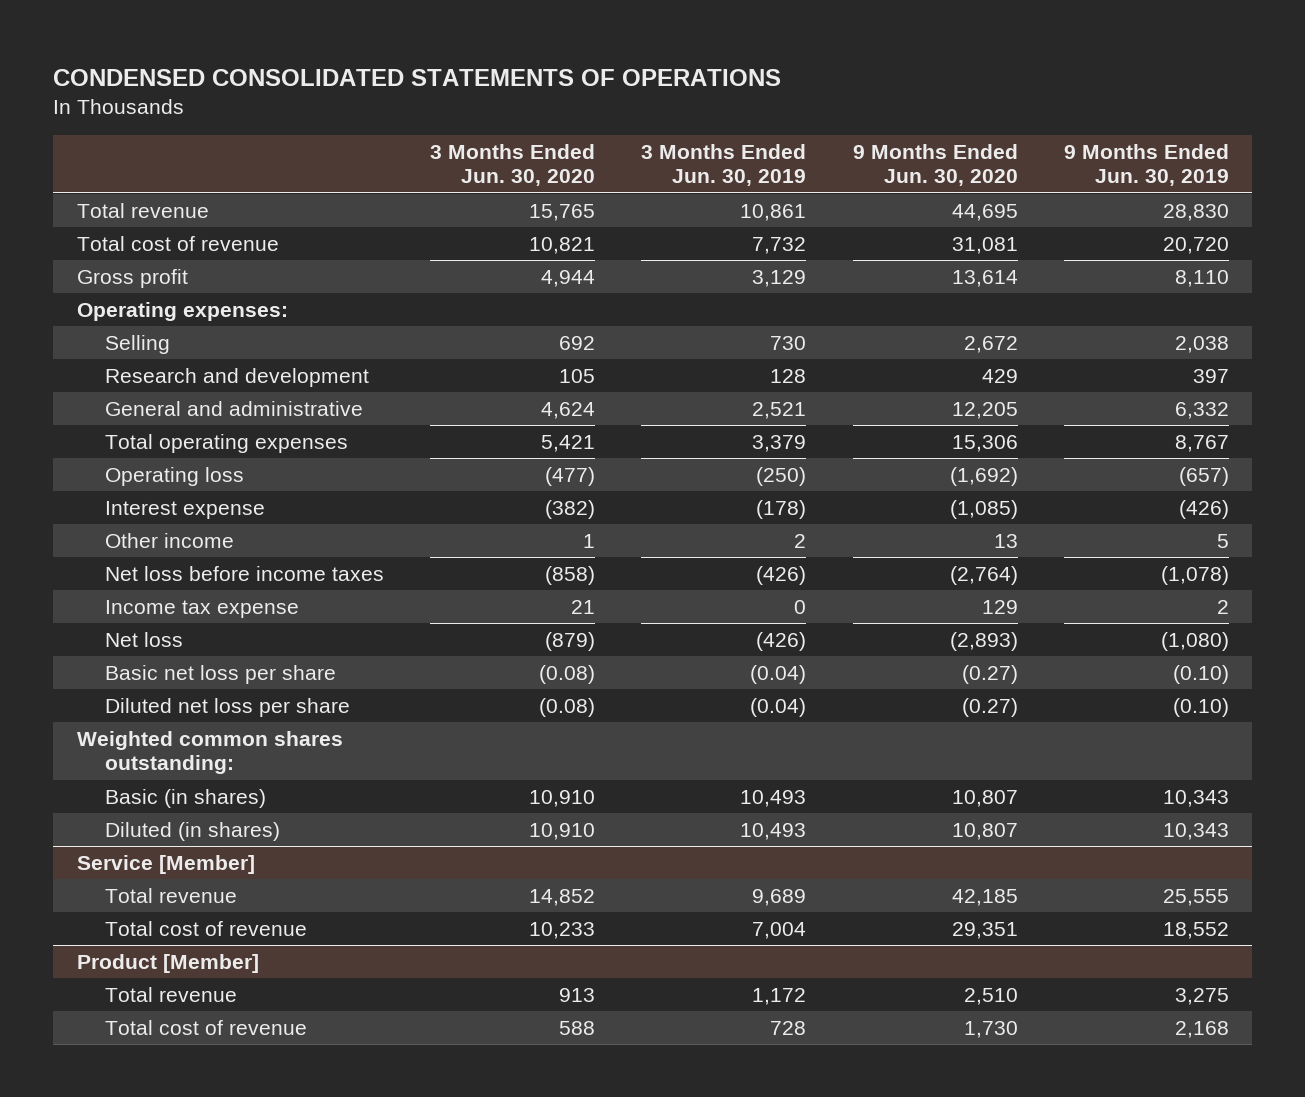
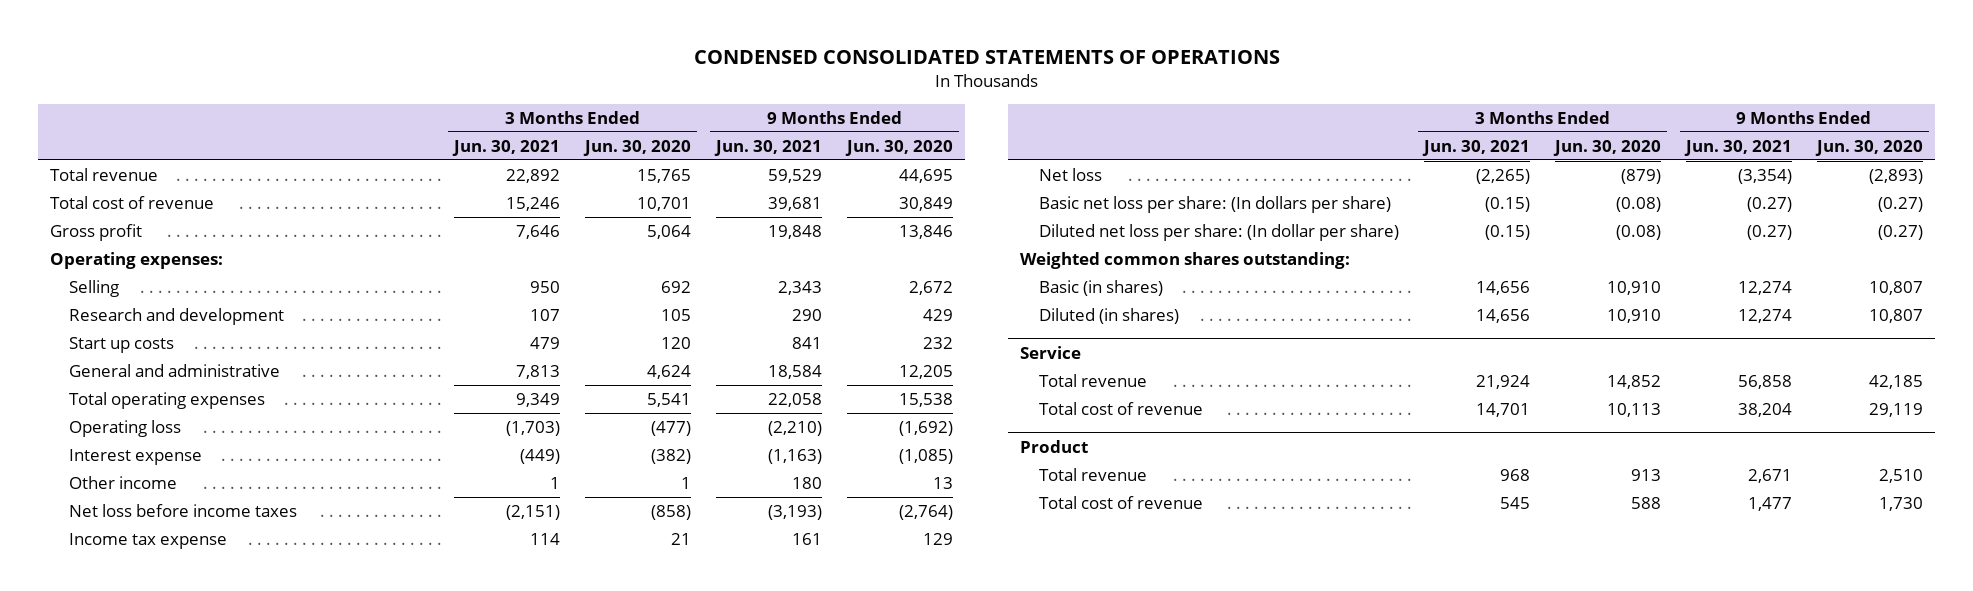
- | 3 Months Ended Jun. 30, 2020 | 3 Months Ended Jun. 30, 2019 | 9 Months Ended Jun. 30, 2020 | 9 Months Ended Jun. 30, 2019
+ | 3 Months Ended Jun. 30, 2021 | 3 Months Ended Jun. 30, 2020 | 9 Months Ended Jun. 30, 2021 | 9 Months Ended Jun. 30, 2020
- Total cost of revenue | 10,821 | 7,732 | 31,081 | 20,720
- Gross profit | 4,944 | 3,129 | 13,614 | 8,110
+ Total cost of revenue | 15,246 | 10,701 | 39,681 | 30,849
+ Gross profit | 7,646 | 5,064 | 19,848 | 13,846
+ Start up costs | 479 | 120 | 841 | 232
- Total operating expenses | 5,421 | 3,379 | 15,306 | 8,767
+ Total operating expenses | 9,349 | 5,541 | 22,058 | 15,538
- Basic net loss per share | (0.08) | (0.04) | (0.27) | (0.10)
- Diluted net loss per share | (0.08) | (0.04) | (0.27) | (0.10)
+ Basic net loss per share: (In dollars per share) | (0.15) | (0.08) | (0.27) | (0.27)
+ Diluted net loss per share: (In dollar per share) | (0.15) | (0.08) | (0.27) | (0.27)
- Service [Member]
+ Service
- Total cost of revenue | 10,233 | 7,004 | 29,351 | 18,552
- Product [Member]
+ Total cost of revenue | 14,701 | 10,113 | 38,204 | 29,119
+ Product

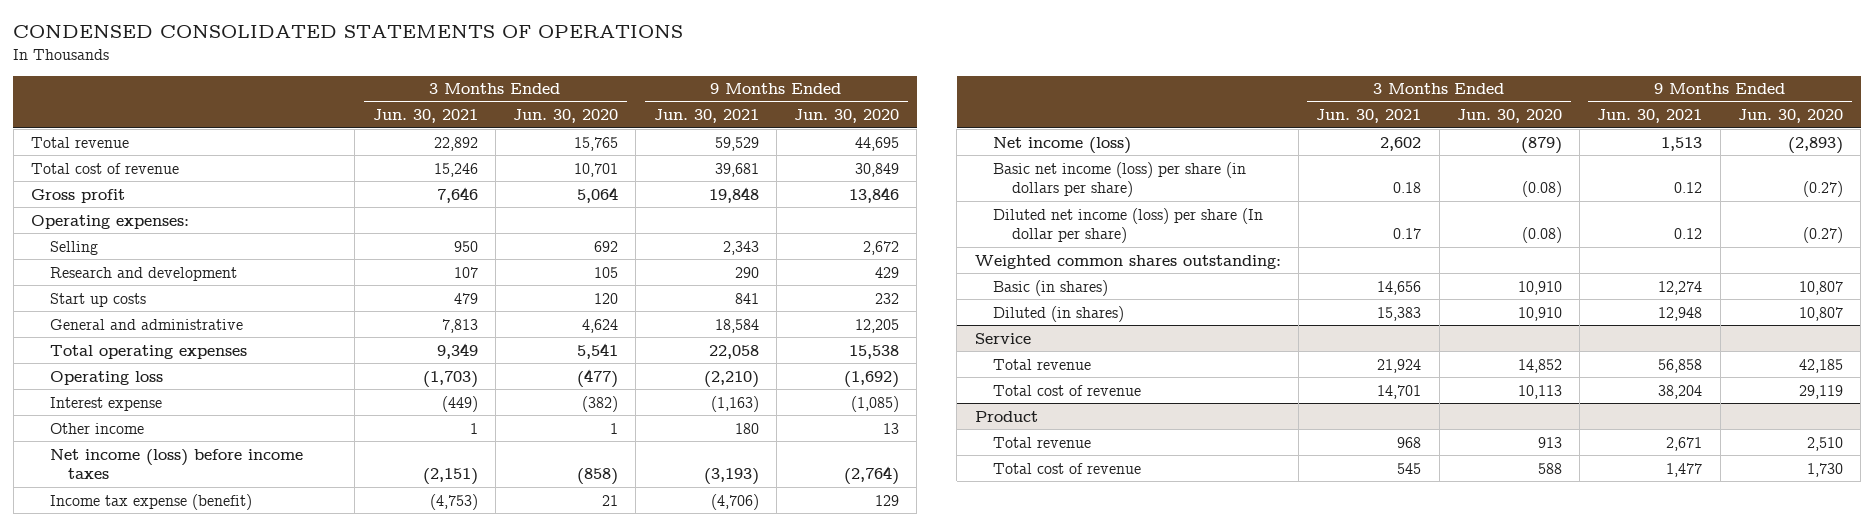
- Net loss before income taxes | (2,151) | (858) | (3,193) | (2,764)
- Income tax expense | 114 | 21 | 161 | 129
- Net loss | (2,265) | (879) | (3,354) | (2,893)
- Basic net loss per share: (In dollars per share) | (0.15) | (0.08) | (0.27) | (0.27)
- Diluted net loss per share: (In dollar per share) | (0.15) | (0.08) | (0.27) | (0.27)
+ Net income (loss) before income taxes | (2,151) | (858) | (3,193) | (2,764)
+ Income tax expense (benefit) | (4,753) | 21 | (4,706) | 129
+ Net income (loss) | 2,602 | (879) | 1,513 | (2,893)
+ Basic net income (loss) per share (in dollars per share) | 0.18 | (0.08) | 0.12 | (0.27)
+ Diluted net income (loss) per share (In dollar per share) | 0.17 | (0.08) | 0.12 | (0.27)
- Diluted (in shares) | 14,656 | 10,910 | 12,274 | 10,807
+ Diluted (in shares) | 15,383 | 10,910 | 12,948 | 10,807

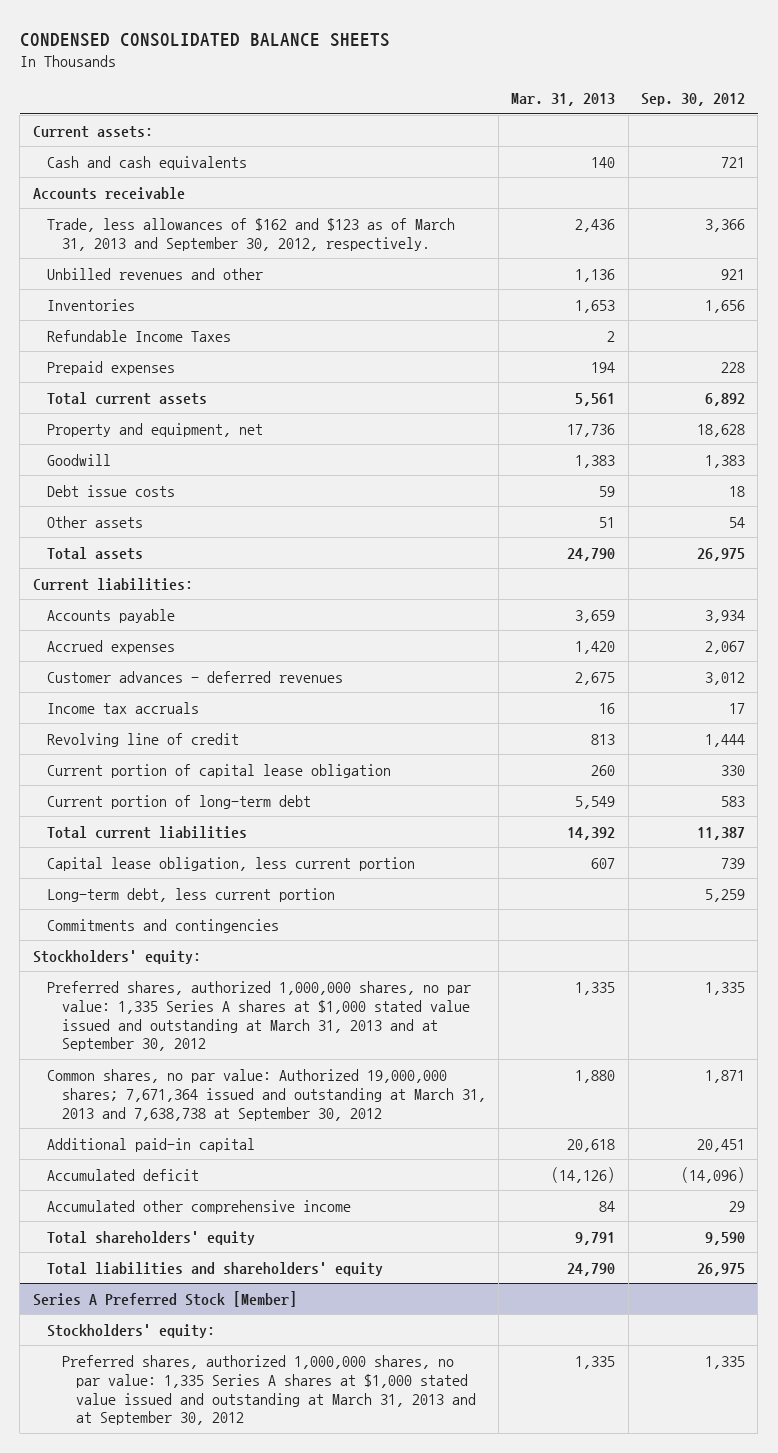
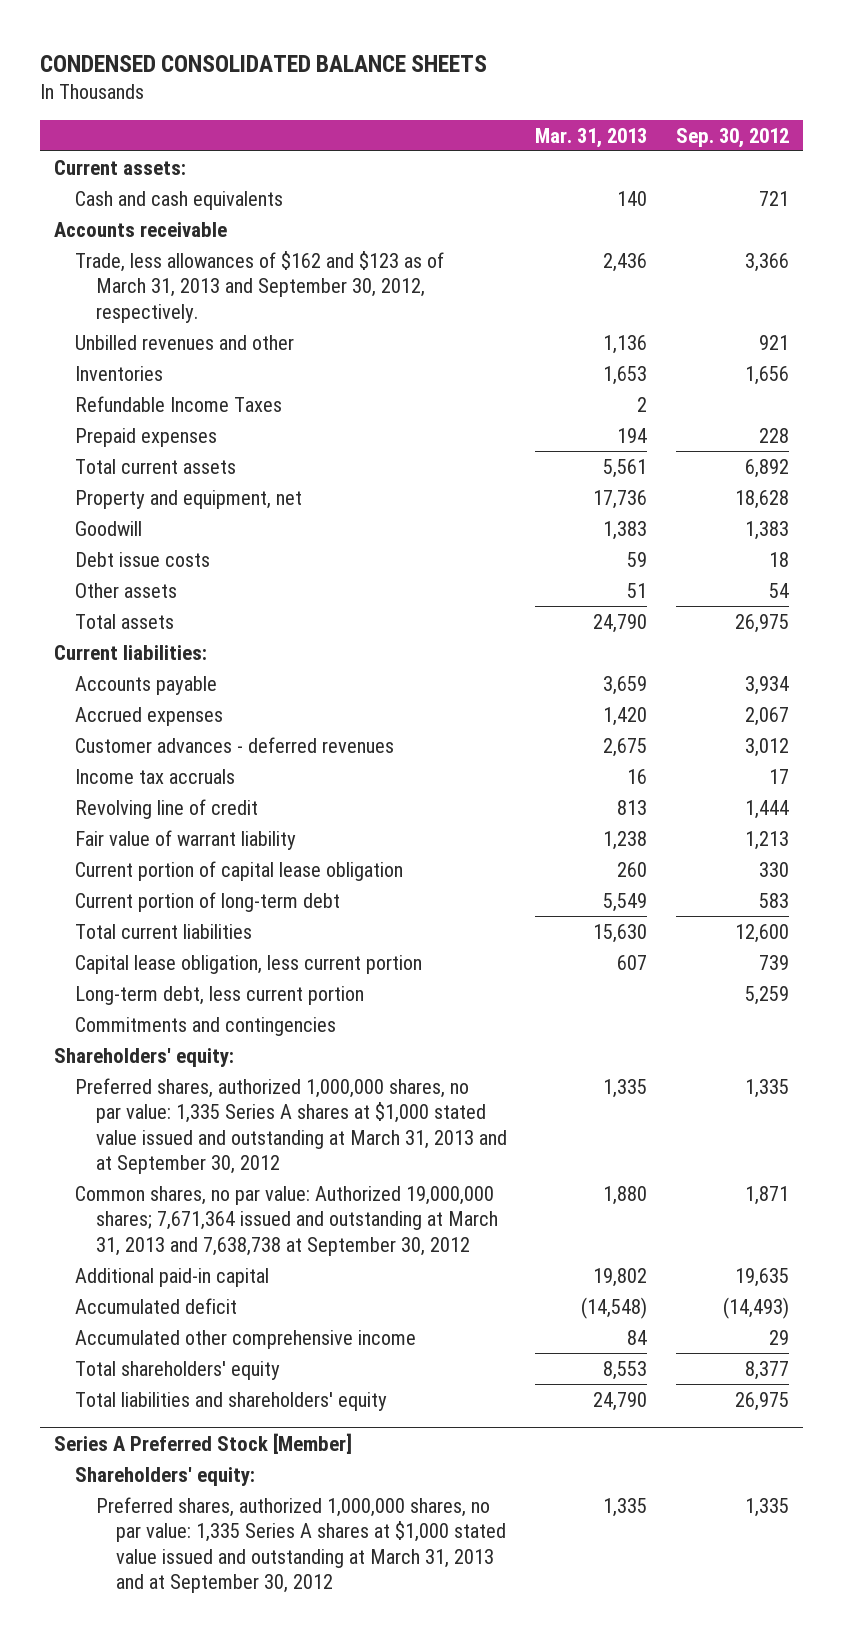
+ Fair value of warrant liability | 1,238 | 1,213
- Total current liabilities | 14,392 | 11,387
+ Total current liabilities | 15,630 | 12,600
- Stockholders' equity:
+ Shareholders' equity:
- Additional paid-in capital | 20,618 | 20,451
- Accumulated deficit | (14,126) | (14,096)
+ Additional paid-in capital | 19,802 | 19,635
+ Accumulated deficit | (14,548) | (14,493)
- Total shareholders' equity | 9,791 | 9,590
+ Total shareholders' equity | 8,553 | 8,377
@ Series A Preferred Stock [Member]
- Stockholders' equity:
+ Shareholders' equity:

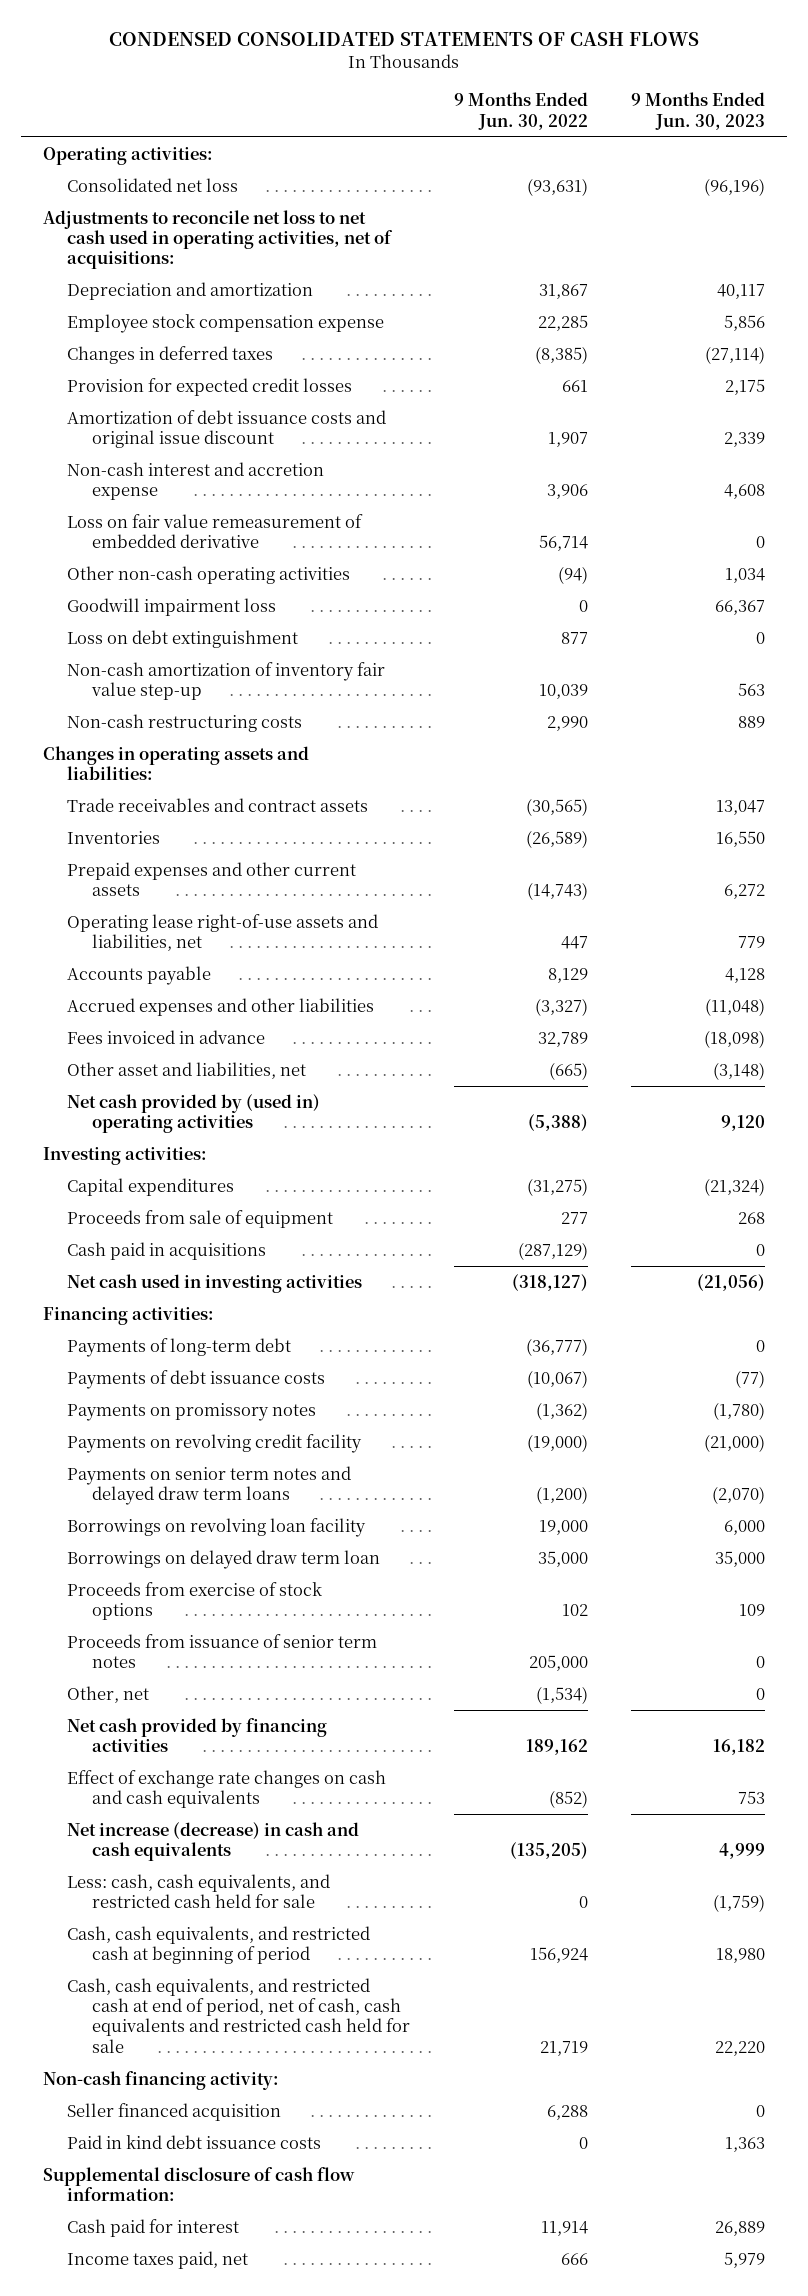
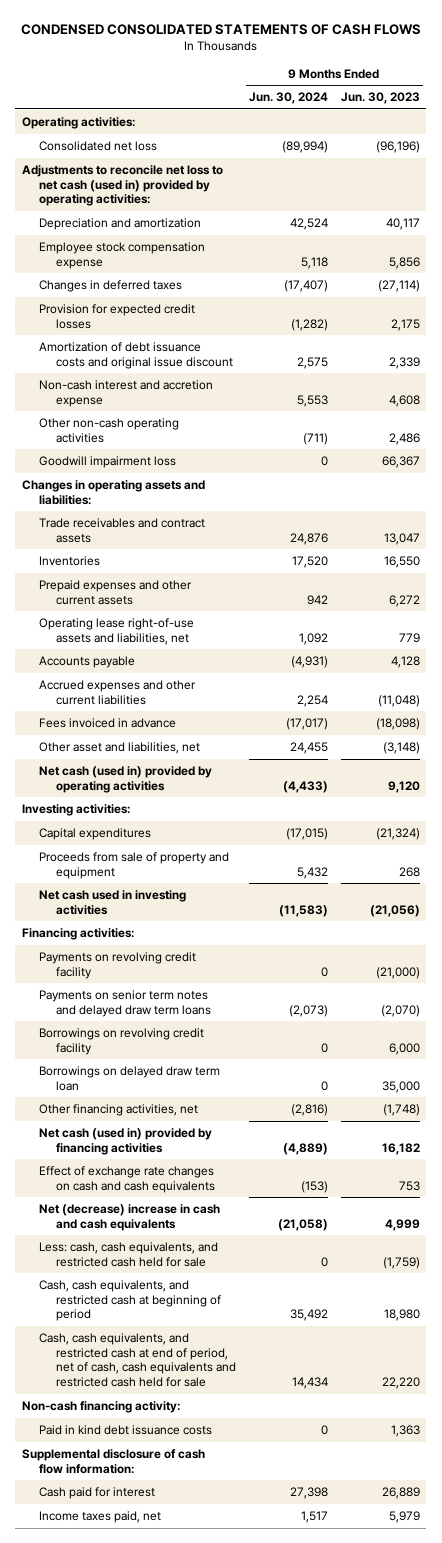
- | 9 Months Ended Jun. 30, 2022 | 9 Months Ended Jun. 30, 2023
+ | 9 Months Ended Jun. 30, 2024 | 9 Months Ended Jun. 30, 2023
- Adjustments to reconcile net loss to net cash used in operating activities, net of acquisitions:
+ Adjustments to reconcile net loss to net cash (used in) provided by operating activities:
- Loss on fair value remeasurement of embedded derivative | 56,714 | 0
- Other non-cash operating activities | (94) | 1,034
+ Other non-cash operating activities | (711) | 2,486
- Loss on debt extinguishment | 877 | 0
- Non-cash amortization of inventory fair value step-up | 10,039 | 563
- Non-cash restructuring costs | 2,990 | 889
- Accrued expenses and other liabilities | (3,327) | (11,048)
+ Accrued expenses and other current liabilities | 2,254 | (11,048)
- Net cash provided by (used in) operating activities | (5,388) | 9,120
+ Net cash (used in) provided by operating activities | (4,433) | 9,120
- Proceeds from sale of equipment | 277 | 268
- Cash paid in acquisitions | (287,129) | 0
+ Proceeds from sale of property and equipment | 5,432 | 268
- Payments of long-term debt | (36,777) | 0
- Payments of debt issuance costs | (10,067) | (77)
- Payments on promissory notes | (1,362) | (1,780)
- Borrowings on revolving loan facility | 19,000 | 6,000
+ Borrowings on revolving credit facility | 0 | 6,000
- Proceeds from exercise of stock options | 102 | 109
- Proceeds from issuance of senior term notes | 205,000 | 0
- Other, net | (1,534) | 0
- Net cash provided by financing activities | 189,162 | 16,182
+ Other financing activities, net | (2,816) | (1,748)
+ Net cash (used in) provided by financing activities | (4,889) | 16,182
- Net increase (decrease) in cash and cash equivalents | (135,205) | 4,999
+ Net (decrease) increase in cash and cash equivalents | (21,058) | 4,999
- Seller financed acquisition | 6,288 | 0

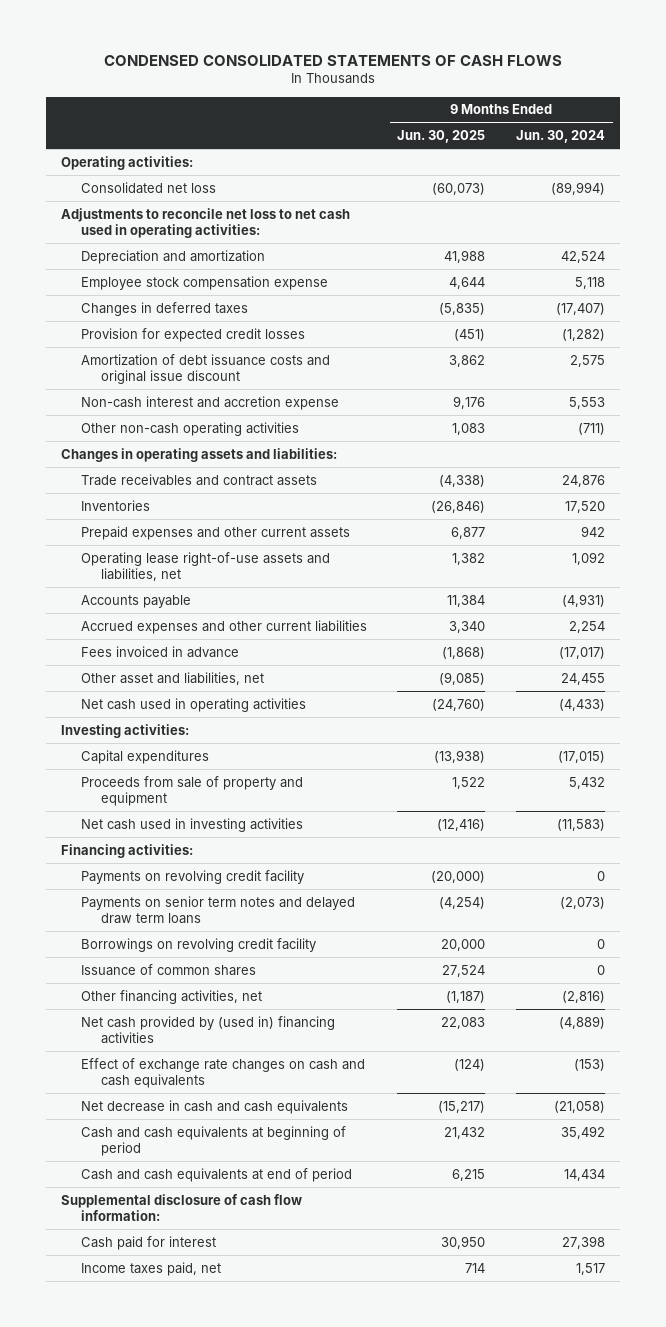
- | 9 Months Ended Jun. 30, 2024 | 9 Months Ended Jun. 30, 2023
+ | 9 Months Ended Jun. 30, 2025 | 9 Months Ended Jun. 30, 2024
- Adjustments to reconcile net loss to net cash (used in) provided by operating activities:
+ Adjustments to reconcile net loss to net cash used in operating activities:
- Goodwill impairment loss | 0 | 66,367
- Net cash (used in) provided by operating activities | (4,433) | 9,120
+ Net cash used in operating activities | (24,760) | (4,433)
- Borrowings on delayed draw term loan | 0 | 35,000
+ Issuance of common shares | 27,524 | 0
- Net cash (used in) provided by financing activities | (4,889) | 16,182
+ Net cash provided by (used in) financing activities | 22,083 | (4,889)
- Net (decrease) increase in cash and cash equivalents | (21,058) | 4,999
- Less: cash, cash equivalents, and restricted cash held for sale | 0 | (1,759)
- Cash, cash equivalents, and restricted cash at beginning of period | 35,492 | 18,980
- Cash, cash equivalents, and restricted cash at end of period, net of cash, cash equivalents and restricted cash held for sale | 14,434 | 22,220
- Non-cash financing activity:
- Paid in kind debt issuance costs | 0 | 1,363
+ Net decrease in cash and cash equivalents | (15,217) | (21,058)
+ Cash and cash equivalents at beginning of period | 21,432 | 35,492
+ Cash and cash equivalents at end of period | 6,215 | 14,434

